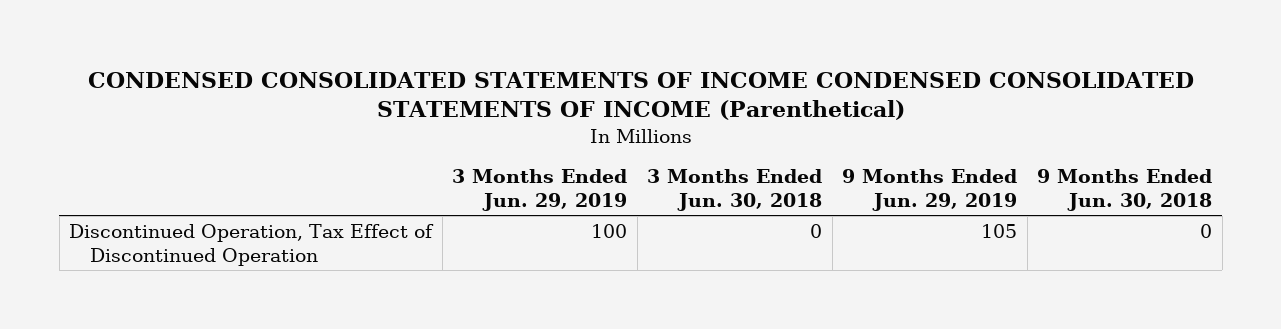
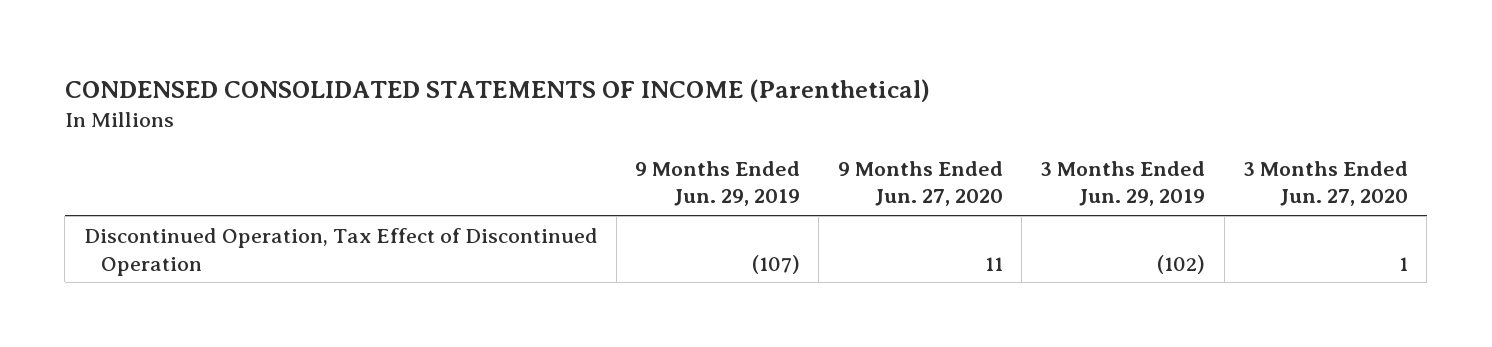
- CONDENSED CONSOLIDATED STATEMENTS OF INCOME CONDENSED CONSOLIDATED STATEMENTS OF INCOME (Parenthetical)
+ CONDENSED CONSOLIDATED STATEMENTS OF INCOME (Parenthetical)
- | 3 Months Ended Jun. 29, 2019 | 3 Months Ended Jun. 30, 2018 | 9 Months Ended Jun. 29, 2019 | 9 Months Ended Jun. 30, 2018
+ | 9 Months Ended Jun. 29, 2019 | 9 Months Ended Jun. 27, 2020 | 3 Months Ended Jun. 29, 2019 | 3 Months Ended Jun. 27, 2020
- Discontinued Operation, Tax Effect of Discontinued Operation | 100 | 0 | 105 | 0
+ Discontinued Operation, Tax Effect of Discontinued Operation | (107) | 11 | (102) | 1

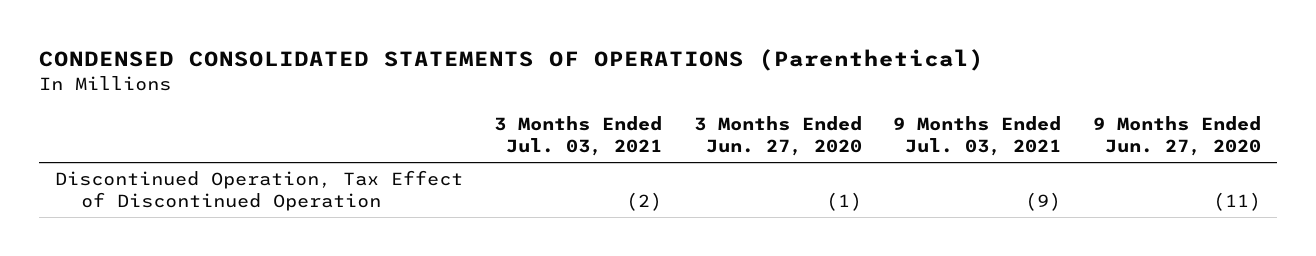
- CONDENSED CONSOLIDATED STATEMENTS OF INCOME (Parenthetical)
+ CONDENSED CONSOLIDATED STATEMENTS OF OPERATIONS (Parenthetical)
- | 9 Months Ended Jun. 29, 2019 | 9 Months Ended Jun. 27, 2020 | 3 Months Ended Jun. 29, 2019 | 3 Months Ended Jun. 27, 2020
+ | 3 Months Ended Jul. 03, 2021 | 3 Months Ended Jun. 27, 2020 | 9 Months Ended Jul. 03, 2021 | 9 Months Ended Jun. 27, 2020
- Discontinued Operation, Tax Effect of Discontinued Operation | (107) | 11 | (102) | 1
+ Discontinued Operation, Tax Effect of Discontinued Operation | (2) | (1) | (9) | (11)

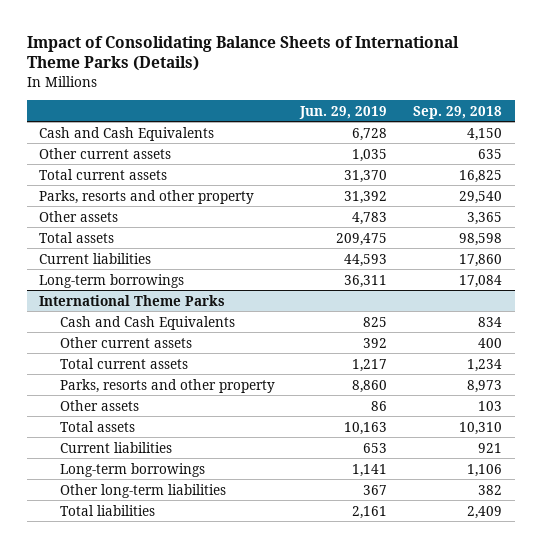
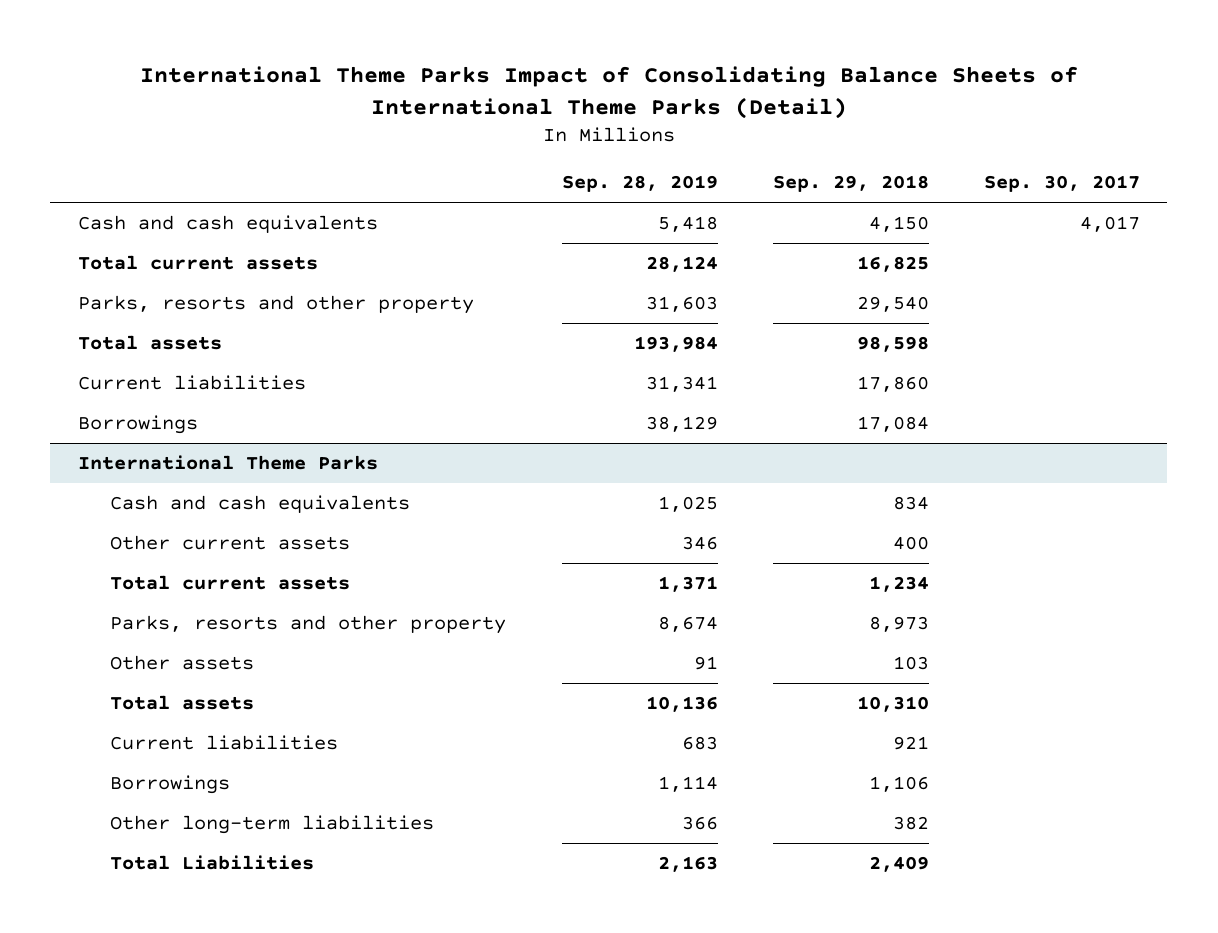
- Impact of Consolidating Balance Sheets of International Theme Parks (Details)
+ International Theme Parks Impact of Consolidating Balance Sheets of International Theme Parks (Detail)
- | Jun. 29, 2019 | Sep. 29, 2018
+ | Sep. 28, 2019 | Sep. 29, 2018 | Sep. 30, 2017
- Cash and Cash Equivalents | 6,728 | 4,150
- Other current assets | 1,035 | 635
+ Cash and cash equivalents | 5,418 | 4,150 | 4,017
- Other assets | 4,783 | 3,365
- Long-term borrowings | 36,311 | 17,084
+ Borrowings | 38,129 | 17,084 |
@ International Theme Parks
- Cash and Cash Equivalents | 825 | 834
+ Cash and cash equivalents | 1,025 | 834 |
- Long-term borrowings | 1,141 | 1,106
+ Borrowings | 1,114 | 1,106 |
- Total liabilities | 2,161 | 2,409
+ Total Liabilities | 2,163 | 2,409 |

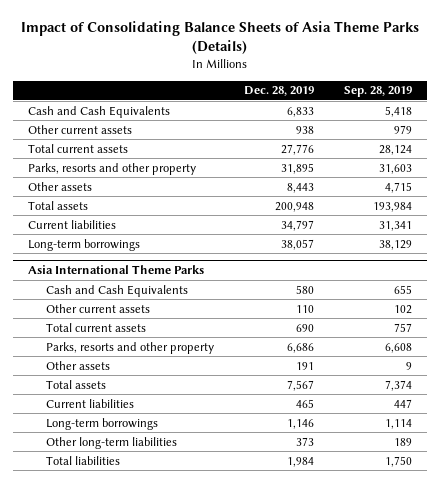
- International Theme Parks Impact of Consolidating Balance Sheets of International Theme Parks (Detail)
+ Impact of Consolidating Balance Sheets of Asia Theme Parks (Details)
- | Sep. 28, 2019 | Sep. 29, 2018 | Sep. 30, 2017
+ | Dec. 28, 2019 | Sep. 28, 2019
- Cash and cash equivalents | 5,418 | 4,150 | 4,017
+ Cash and Cash Equivalents | 6,833 | 5,418
+ Other current assets | 938 | 979
+ Other assets | 8,443 | 4,715
- Borrowings | 38,129 | 17,084 |
- International Theme Parks
- Cash and cash equivalents | 1,025 | 834 |
- Other current assets | 346 | 400 |
- Total current assets | 1,371 | 1,234 |
- Parks, resorts and other property | 8,674 | 8,973 |
- Other assets | 91 | 103 |
- Total assets | 10,136 | 10,310 |
- Current liabilities | 683 | 921 |
- Borrowings | 1,114 | 1,106 |
- Other long-term liabilities | 366 | 382 |
- Total Liabilities | 2,163 | 2,409 |
+ Long-term borrowings | 38,057 | 38,129
+ Asia International Theme Parks
+ Cash and Cash Equivalents | 580 | 655
+ Other current assets | 110 | 102
+ Total current assets | 690 | 757
+ Parks, resorts and other property | 6,686 | 6,608
+ Other assets | 191 | 9
+ Total assets | 7,567 | 7,374
+ Current liabilities | 465 | 447
+ Long-term borrowings | 1,146 | 1,114
+ Other long-term liabilities | 373 | 189
+ Total liabilities | 1,984 | 1,750

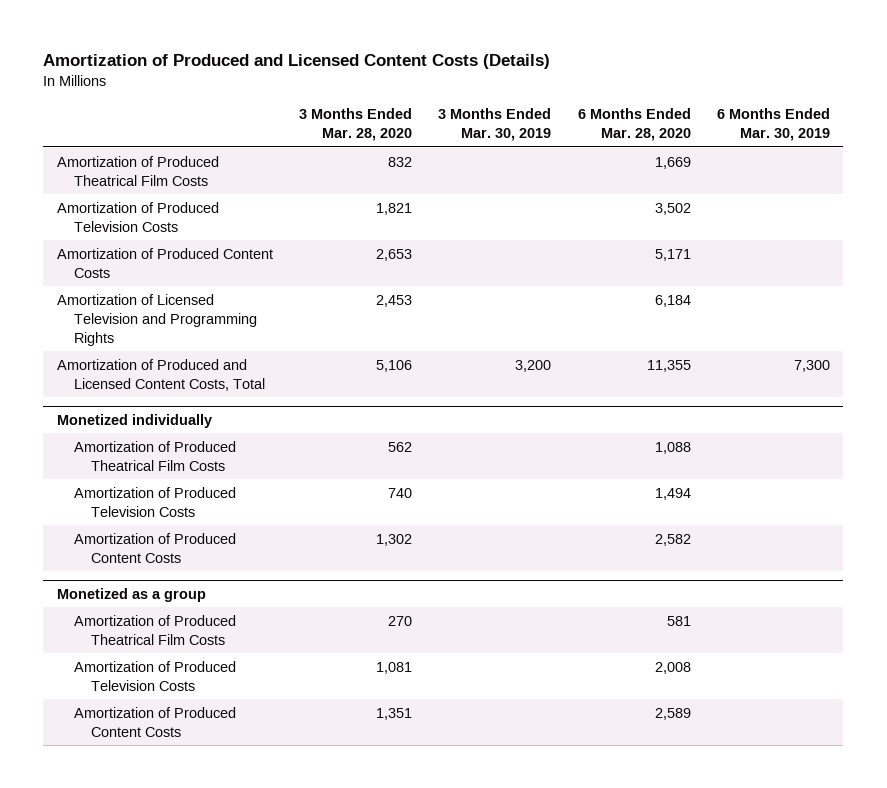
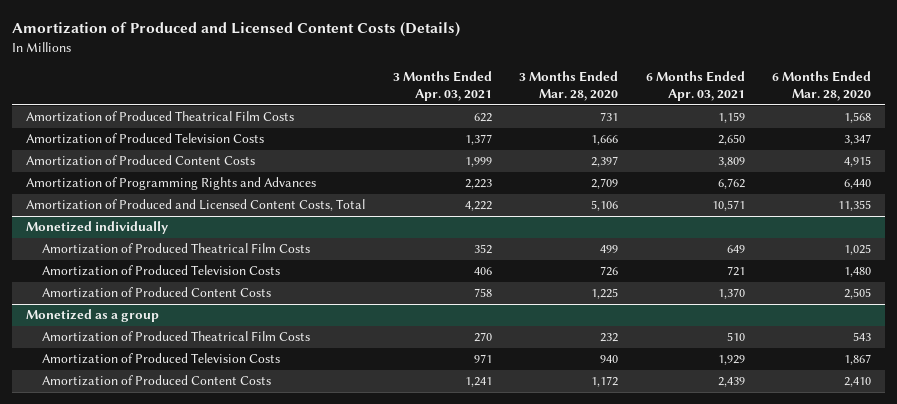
- | 3 Months Ended Mar. 28, 2020 | 3 Months Ended Mar. 30, 2019 | 6 Months Ended Mar. 28, 2020 | 6 Months Ended Mar. 30, 2019
+ | 3 Months Ended Apr. 03, 2021 | 3 Months Ended Mar. 28, 2020 | 6 Months Ended Apr. 03, 2021 | 6 Months Ended Mar. 28, 2020
- Amortization of Produced Theatrical Film Costs | 832 | | 1,669 |
- Amortization of Produced Television Costs | 1,821 | | 3,502 |
- Amortization of Produced Content Costs | 2,653 | | 5,171 |
- Amortization of Licensed Television and Programming Rights | 2,453 | | 6,184 |
+ Amortization of Produced Theatrical Film Costs | 622 | 731 | 1,159 | 1,568
+ Amortization of Produced Television Costs | 1,377 | 1,666 | 2,650 | 3,347
+ Amortization of Produced Content Costs | 1,999 | 2,397 | 3,809 | 4,915
+ Amortization of Programming Rights and Advances | 2,223 | 2,709 | 6,762 | 6,440
@ Monetized individually
- Amortization of Produced Theatrical Film Costs | 562 | | 1,088 |
- Amortization of Produced Television Costs | 740 | | 1,494 |
- Amortization of Produced Content Costs | 1,302 | | 2,582 |
+ Amortization of Produced Theatrical Film Costs | 352 | 499 | 649 | 1,025
+ Amortization of Produced Television Costs | 406 | 726 | 721 | 1,480
+ Amortization of Produced Content Costs | 758 | 1,225 | 1,370 | 2,505
@ Monetized as a group
- Amortization of Produced Theatrical Film Costs | 270 | | 581 |
- Amortization of Produced Television Costs | 1,081 | | 2,008 |
- Amortization of Produced Content Costs | 1,351 | | 2,589 |
+ Amortization of Produced Theatrical Film Costs | 270 | 232 | 510 | 543
+ Amortization of Produced Television Costs | 971 | 940 | 1,929 | 1,867
+ Amortization of Produced Content Costs | 1,241 | 1,172 | 2,439 | 2,410

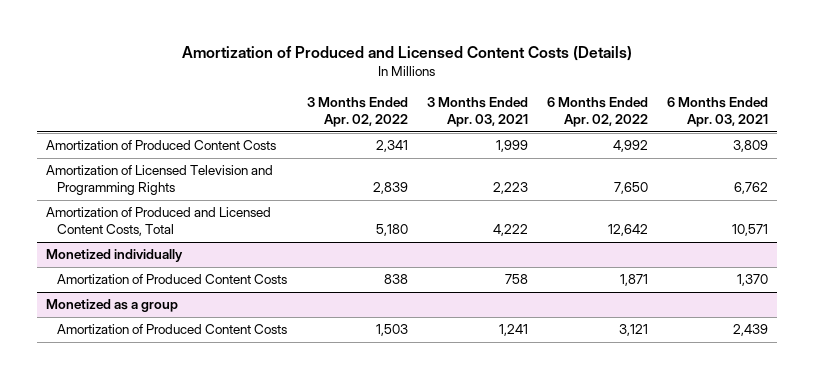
- | 3 Months Ended Apr. 03, 2021 | 3 Months Ended Mar. 28, 2020 | 6 Months Ended Apr. 03, 2021 | 6 Months Ended Mar. 28, 2020
+ | 3 Months Ended Apr. 02, 2022 | 3 Months Ended Apr. 03, 2021 | 6 Months Ended Apr. 02, 2022 | 6 Months Ended Apr. 03, 2021
- Amortization of Produced Theatrical Film Costs | 622 | 731 | 1,159 | 1,568
- Amortization of Produced Television Costs | 1,377 | 1,666 | 2,650 | 3,347
- Amortization of Programming Rights and Advances | 2,223 | 2,709 | 6,762 | 6,440
+ Amortization of Licensed Television and Programming Rights | 2,839 | 2,223 | 7,650 | 6,762
@ Monetized individually
- Amortization of Produced Theatrical Film Costs | 352 | 499 | 649 | 1,025
- Amortization of Produced Television Costs | 406 | 726 | 721 | 1,480
@ Monetized as a group
- Amortization of Produced Theatrical Film Costs | 270 | 232 | 510 | 543
- Amortization of Produced Television Costs | 971 | 940 | 1,929 | 1,867

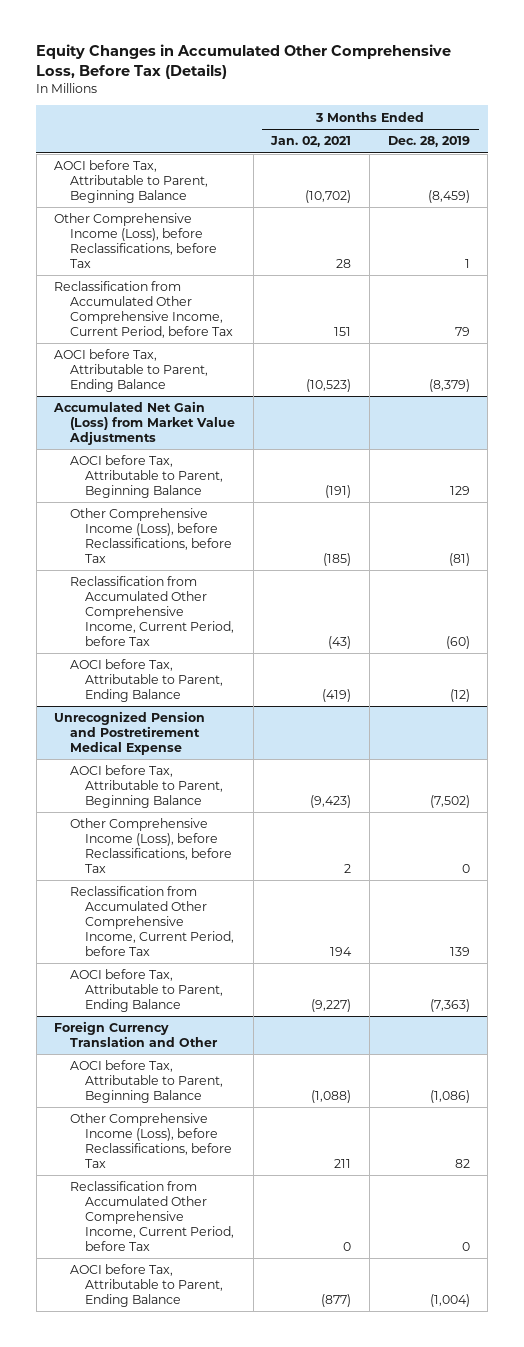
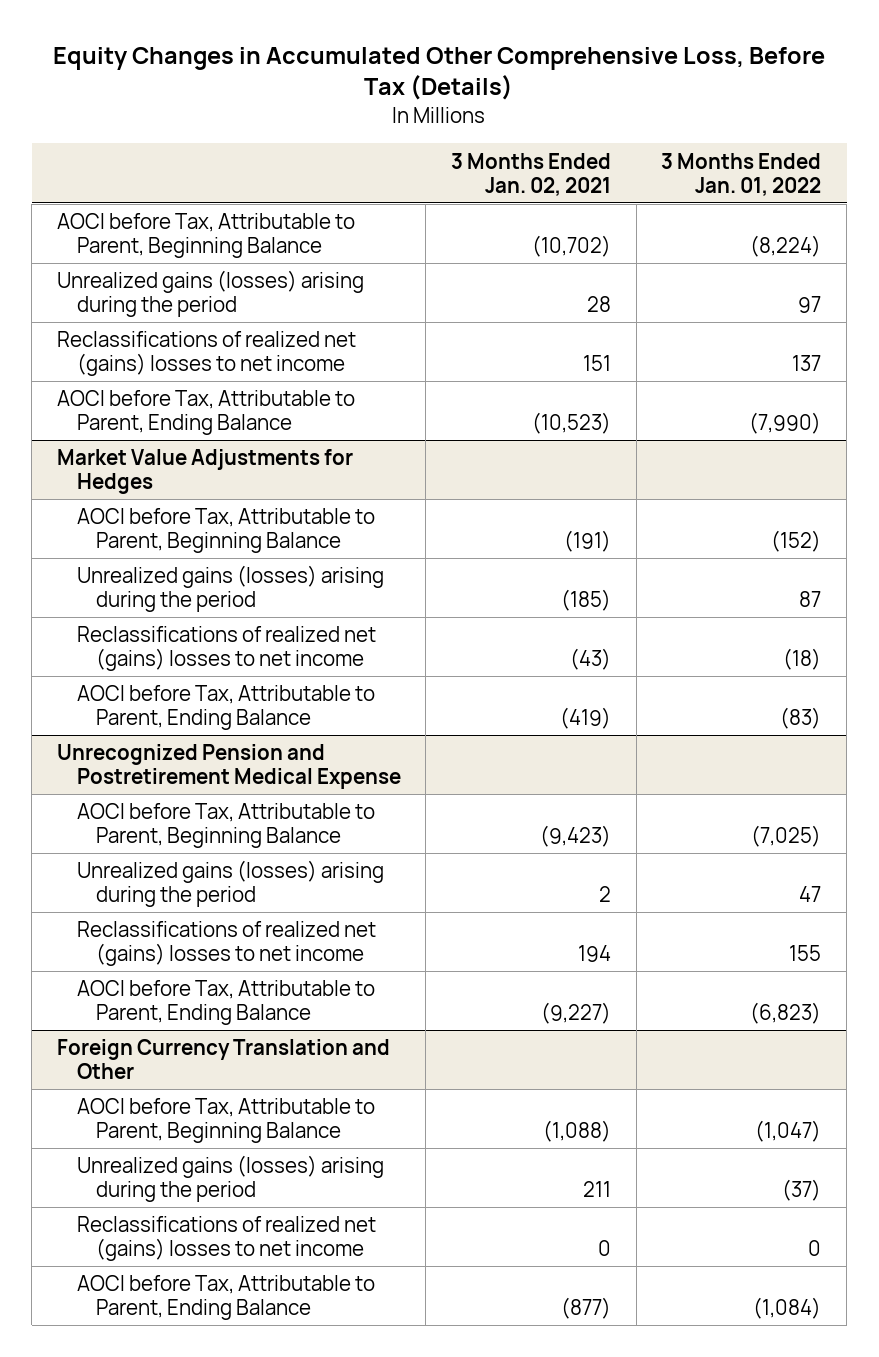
- | 3 Months Ended Jan. 02, 2021 | 3 Months Ended Dec. 28, 2019
+ | 3 Months Ended Jan. 02, 2021 | 3 Months Ended Jan. 01, 2022
- Other Comprehensive Income (Loss), before Reclassifications, before Tax | 28 | 1
- Reclassification from Accumulated Other Comprehensive Income, Current Period, before Tax | 151 | 79
+ Unrealized gains (losses) arising during the period | 28 | 97
+ Reclassifications of realized net (gains) losses to net income | 151 | 137
- Accumulated Net Gain (Loss) from Market Value Adjustments
+ Market Value Adjustments for Hedges
- Other Comprehensive Income (Loss), before Reclassifications, before Tax | (185) | (81)
- Reclassification from Accumulated Other Comprehensive Income, Current Period, before Tax | (43) | (60)
+ Unrealized gains (losses) arising during the period | (185) | 87
+ Reclassifications of realized net (gains) losses to net income | (43) | (18)
@ Unrecognized Pension and Postretirement Medical Expense
- Other Comprehensive Income (Loss), before Reclassifications, before Tax | 2 | 0
- Reclassification from Accumulated Other Comprehensive Income, Current Period, before Tax | 194 | 139
+ Unrealized gains (losses) arising during the period | 2 | 47
+ Reclassifications of realized net (gains) losses to net income | 194 | 155
@ Foreign Currency Translation and Other
- Other Comprehensive Income (Loss), before Reclassifications, before Tax | 211 | 82
- Reclassification from Accumulated Other Comprehensive Income, Current Period, before Tax | 0 | 0
+ Unrealized gains (losses) arising during the period | 211 | (37)
+ Reclassifications of realized net (gains) losses to net income | 0 | 0

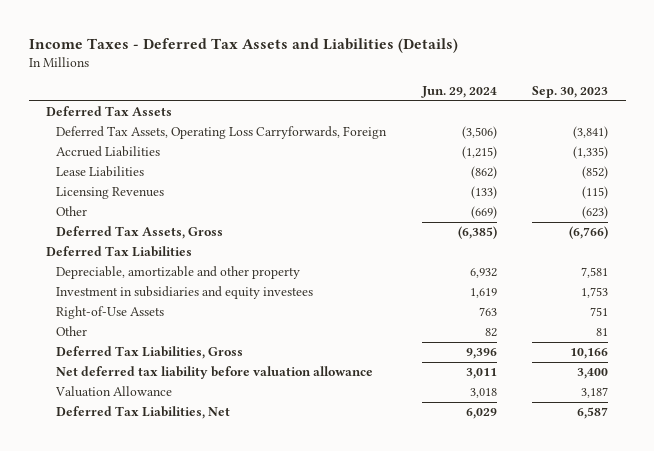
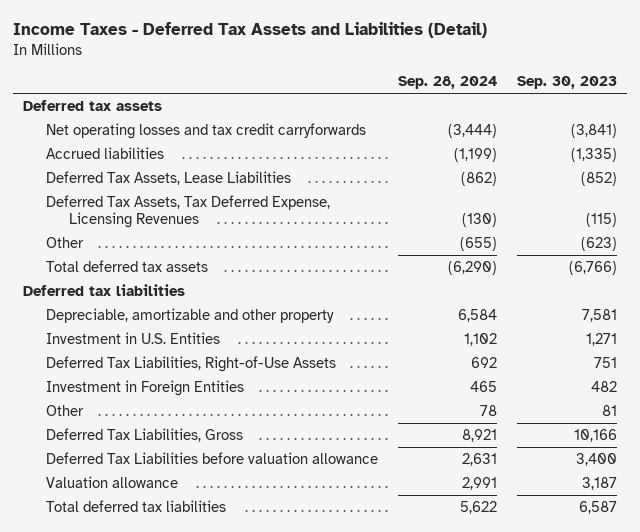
- Income Taxes - Deferred Tax Assets and Liabilities (Details)
+ Income Taxes - Deferred Tax Assets and Liabilities (Detail)
- | Jun. 29, 2024 | Sep. 30, 2023
+ | Sep. 28, 2024 | Sep. 30, 2023
- Deferred Tax Assets
- Deferred Tax Assets, Operating Loss Carryforwards, Foreign | (3,506) | (3,841)
- Accrued Liabilities | (1,215) | (1,335)
- Lease Liabilities | (862) | (852)
- Licensing Revenues | (133) | (115)
+ Deferred tax assets
+ Net operating losses and tax credit carryforwards | (3,444) | (3,841)
+ Accrued liabilities | (1,199) | (1,335)
+ Deferred Tax Assets, Lease Liabilities | (862) | (852)
+ Deferred Tax Assets, Tax Deferred Expense, Licensing Revenues | (130) | (115)
- Deferred Tax Assets, Gross | (6,385) | (6,766)
- Deferred Tax Liabilities
+ Total deferred tax assets | (6,290) | (6,766)
+ Deferred tax liabilities
- Investment in subsidiaries and equity investees | 1,619 | 1,753
- Right-of-Use Assets | 763 | 751
+ Investment in U.S. Entities | 1,102 | 1,271
+ Deferred Tax Liabilities, Right-of-Use Assets | 692 | 751
+ Investment in Foreign Entities | 465 | 482
- Net deferred tax liability before valuation allowance | 3,011 | 3,400
- Valuation Allowance | 3,018 | 3,187
- Deferred Tax Liabilities, Net | 6,029 | 6,587
+ Deferred Tax Liabilities before valuation allowance | 2,631 | 3,400
+ Valuation allowance | 2,991 | 3,187
+ Total deferred tax liabilities | 5,622 | 6,587

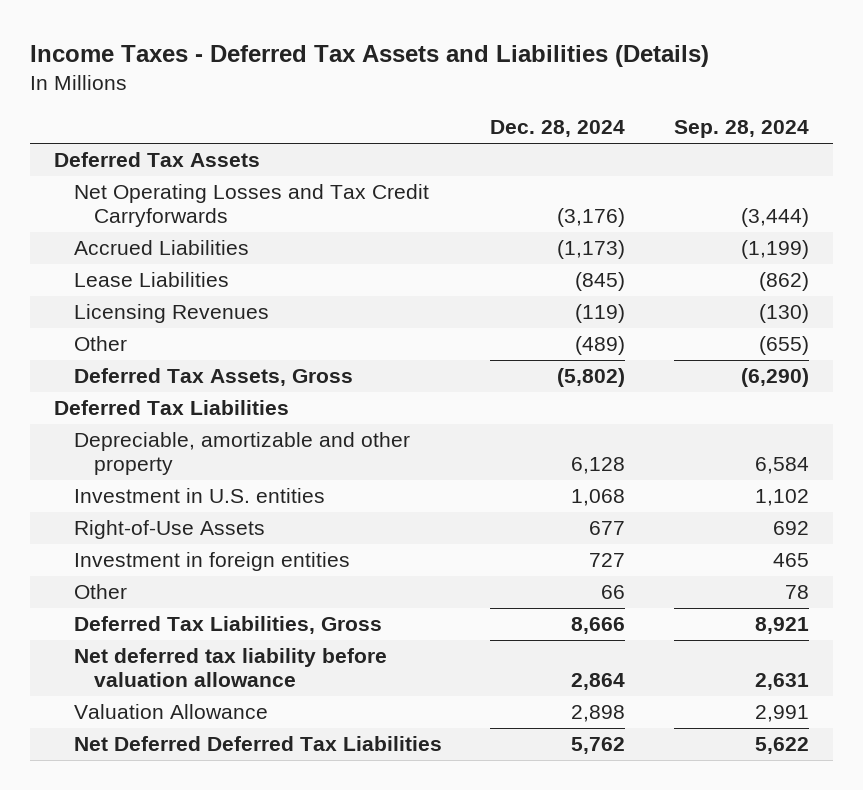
- Income Taxes - Deferred Tax Assets and Liabilities (Detail)
+ Income Taxes - Deferred Tax Assets and Liabilities (Details)
- | Sep. 28, 2024 | Sep. 30, 2023
+ | Dec. 28, 2024 | Sep. 28, 2024
- Deferred tax assets
- Net operating losses and tax credit carryforwards | (3,444) | (3,841)
- Accrued liabilities | (1,199) | (1,335)
- Deferred Tax Assets, Lease Liabilities | (862) | (852)
- Deferred Tax Assets, Tax Deferred Expense, Licensing Revenues | (130) | (115)
+ Deferred Tax Assets
+ Net Operating Losses and Tax Credit Carryforwards | (3,176) | (3,444)
+ Accrued Liabilities | (1,173) | (1,199)
+ Lease Liabilities | (845) | (862)
+ Licensing Revenues | (119) | (130)
- Total deferred tax assets | (6,290) | (6,766)
- Deferred tax liabilities
+ Deferred Tax Assets, Gross | (5,802) | (6,290)
+ Deferred Tax Liabilities
- Investment in U.S. Entities | 1,102 | 1,271
- Deferred Tax Liabilities, Right-of-Use Assets | 692 | 751
- Investment in Foreign Entities | 465 | 482
+ Investment in U.S. entities | 1,068 | 1,102
+ Right-of-Use Assets | 677 | 692
+ Investment in foreign entities | 727 | 465
- Deferred Tax Liabilities before valuation allowance | 2,631 | 3,400
- Valuation allowance | 2,991 | 3,187
- Total deferred tax liabilities | 5,622 | 6,587
+ Net deferred tax liability before valuation allowance | 2,864 | 2,631
+ Valuation Allowance | 2,898 | 2,991
+ Net Deferred Deferred Tax Liabilities | 5,762 | 5,622

